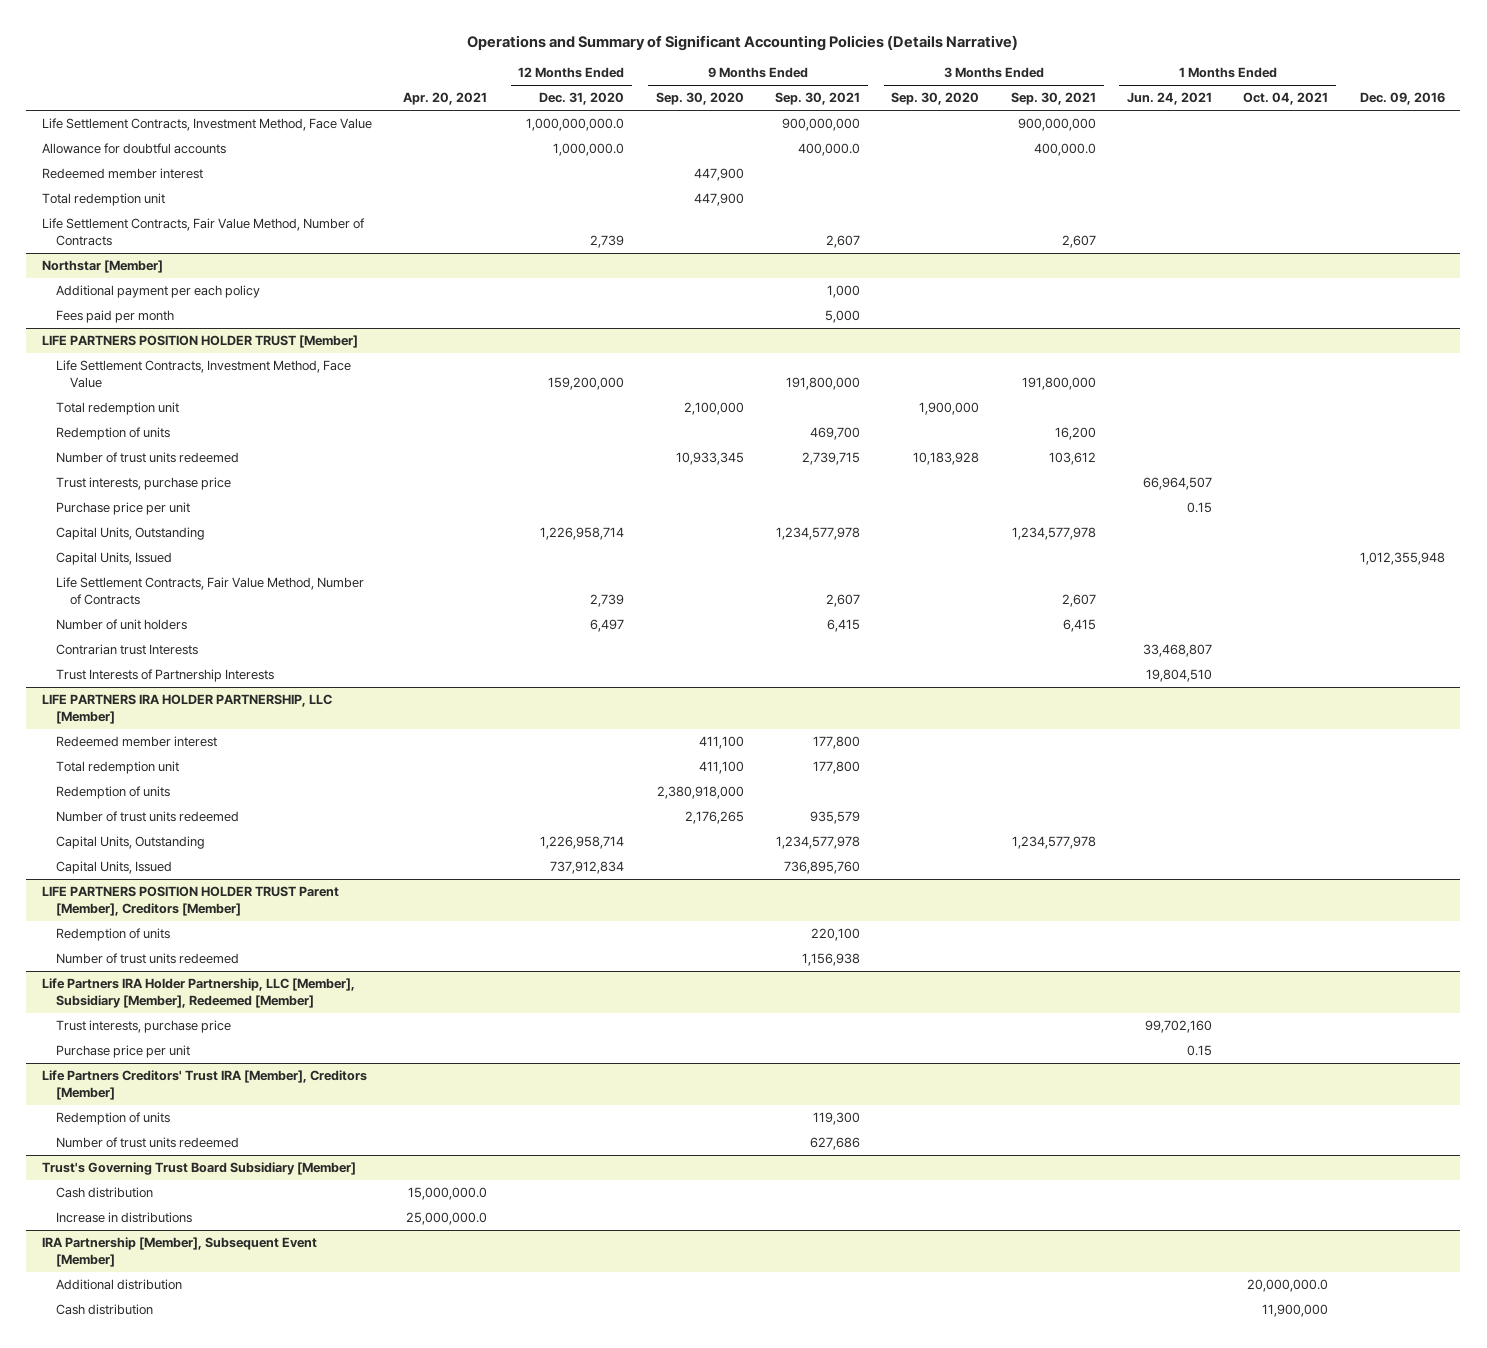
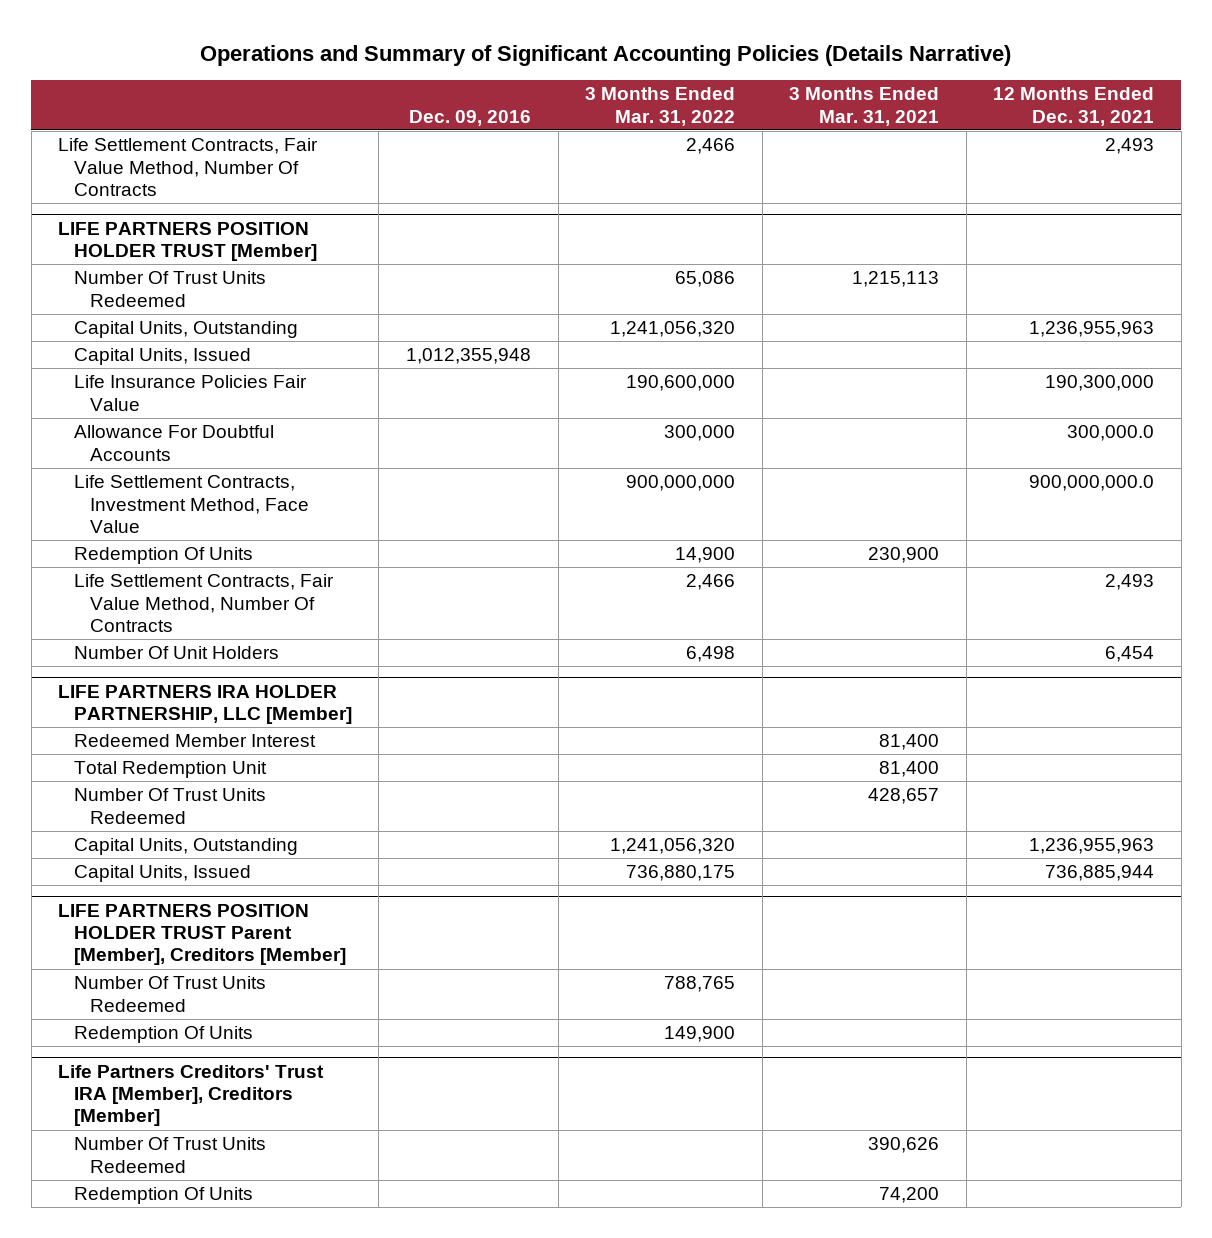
- | Apr. 20, 2021 | 12 Months Ended Dec. 31, 2020 | 9 Months Ended Sep. 30, 2020 | 9 Months Ended Sep. 30, 2021 | 3 Months Ended Sep. 30, 2020 | 3 Months Ended Sep. 30, 2021 | 1 Months Ended Jun. 24, 2021 | 1 Months Ended Oct. 04, 2021 | Dec. 09, 2016
+ | Dec. 09, 2016 | 3 Months Ended Mar. 31, 2022 | 3 Months Ended Mar. 31, 2021 | 12 Months Ended Dec. 31, 2021
- Life Settlement Contracts, Investment Method, Face Value | | 1,000,000,000.0 | | 900,000,000 | | 900,000,000 | | |
- Allowance for doubtful accounts | | 1,000,000.0 | | 400,000.0 | | 400,000.0 | | |
- Redeemed member interest | | | 447,900 | | | | | |
- Total redemption unit | | | 447,900 | | | | | |
- Life Settlement Contracts, Fair Value Method, Number of Contracts | | 2,739 | | 2,607 | | 2,607 | | |
- Northstar [Member]
- Additional payment per each policy | | | | 1,000 | | | | |
- Fees paid per month | | | | 5,000 | | | | |
+ Life Settlement Contracts, Fair Value Method, Number Of Contracts | | 2,466 | | 2,493
@ LIFE PARTNERS POSITION HOLDER TRUST [Member]
- Total redemption unit | | | 2,100,000 | | 1,900,000 | | | |
- Redemption of units | | | | 469,700 | | 16,200 | | |
- Number of trust units redeemed | | | 10,933,345 | 2,739,715 | 10,183,928 | 103,612 | | |
- Trust interests, purchase price | | | | | | | 66,964,507 | |
- Purchase price per unit | | | | | | | 0.15 | |
+ Number Of Trust Units Redeemed | | 65,086 | 1,215,113 |
- Life Settlement Contracts, Fair Value Method, Number of Contracts | | 2,739 | | 2,607 | | 2,607 | | |
- Number of unit holders | | 6,497 | | 6,415 | | 6,415 | | |
- Contrarian trust Interests | | | | | | | 33,468,807 | |
- Trust Interests of Partnership Interests | | | | | | | 19,804,510 | |
+ Life Insurance Policies Fair Value | | 190,600,000 | | 190,300,000
+ Allowance For Doubtful Accounts | | 300,000 | | 300,000.0
moved down: Life Settlement Contracts, Investment Method, Face Value | | 900,000,000 | | 900,000,000.0
+ Redemption Of Units | | 14,900 | 230,900 |
+ Life Settlement Contracts, Fair Value Method, Number Of Contracts | | 2,466 | | 2,493
+ Number Of Unit Holders | | 6,498 | | 6,454
@ LIFE PARTNERS IRA HOLDER PARTNERSHIP, LLC [Member]
- Redeemed member interest | | | 411,100 | 177,800 | | | | |
- Total redemption unit | | | 411,100 | 177,800 | | | | |
- Redemption of units | | | 2,380,918,000 | | | | | |
- Number of trust units redeemed | | | 2,176,265 | 935,579 | | | | |
+ Redeemed Member Interest | | | 81,400 |
+ Total Redemption Unit | | | 81,400 |
+ Number Of Trust Units Redeemed | | | 428,657 |
@ LIFE PARTNERS POSITION HOLDER TRUST Parent [Member], Creditors [Member]
- Redemption of units | | | | 220,100 | | | | |
- Number of trust units redeemed | | | | 1,156,938 | | | | |
- Life Partners IRA Holder Partnership, LLC [Member], Subsidiary [Member], Redeemed [Member]
- Trust interests, purchase price | | | | | | | 99,702,160 | |
- Purchase price per unit | | | | | | | 0.15 | |
@ LIFE PARTNERS POSITION HOLDER TRUST Parent [Member], Creditors [Member]
+ Number Of Trust Units Redeemed | | 788,765 | |
+ Redemption Of Units | | 149,900 | |
@ Life Partners Creditors' Trust IRA [Member], Creditors [Member]
- Redemption of units | | | | 119,300 | | | | |
- Number of trust units redeemed | | | | 627,686 | | | | |
- Trust's Governing Trust Board Subsidiary [Member]
- Cash distribution | 15,000,000.0 | | | | | | | |
- Increase in distributions | 25,000,000.0 | | | | | | | |
- IRA Partnership [Member], Subsequent Event [Member]
- Additional distribution | | | | | | | | 20,000,000.0 |
- Cash distribution | | | | | | | | 11,900,000 |
@ Life Partners Creditors' Trust IRA [Member], Creditors [Member]
+ Number Of Trust Units Redeemed | | | 390,626 |
+ Redemption Of Units | | | 74,200 |

